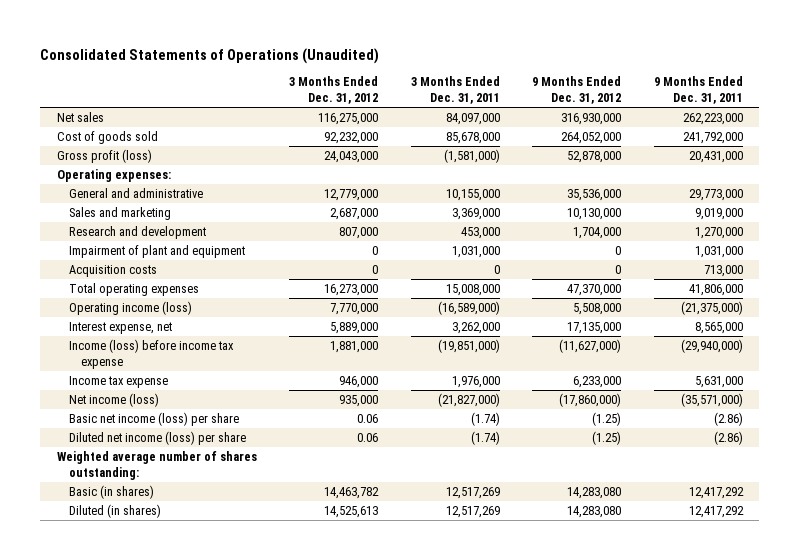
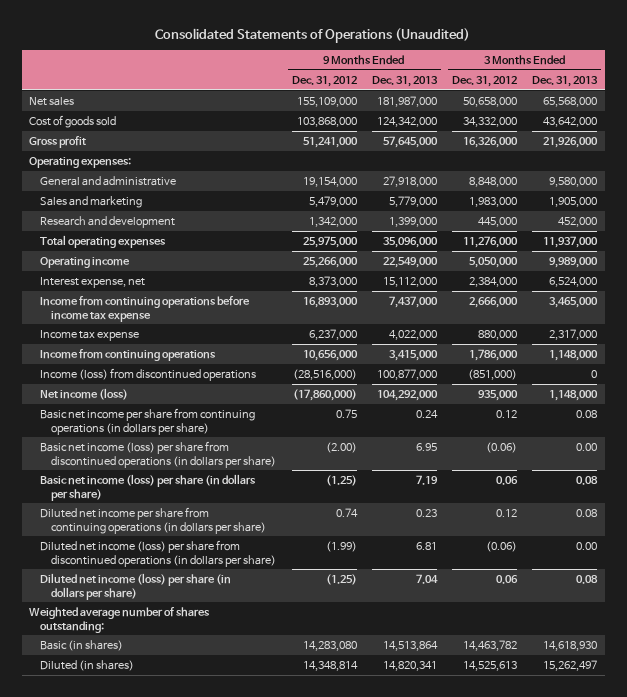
- | 3 Months Ended Dec. 31, 2012 | 3 Months Ended Dec. 31, 2011 | 9 Months Ended Dec. 31, 2012 | 9 Months Ended Dec. 31, 2011
+ | 9 Months Ended Dec. 31, 2012 | 9 Months Ended Dec. 31, 2013 | 3 Months Ended Dec. 31, 2012 | 3 Months Ended Dec. 31, 2013
- Net sales | 116,275,000 | 84,097,000 | 316,930,000 | 262,223,000
- Cost of goods sold | 92,232,000 | 85,678,000 | 264,052,000 | 241,792,000
- Gross profit (loss) | 24,043,000 | (1,581,000) | 52,878,000 | 20,431,000
+ Net sales | 155,109,000 | 181,987,000 | 50,658,000 | 65,568,000
+ Cost of goods sold | 103,868,000 | 124,342,000 | 34,332,000 | 43,642,000
+ Gross profit | 51,241,000 | 57,645,000 | 16,326,000 | 21,926,000
- General and administrative | 12,779,000 | 10,155,000 | 35,536,000 | 29,773,000
- Sales and marketing | 2,687,000 | 3,369,000 | 10,130,000 | 9,019,000
- Research and development | 807,000 | 453,000 | 1,704,000 | 1,270,000
- Impairment of plant and equipment | 0 | 1,031,000 | 0 | 1,031,000
- Acquisition costs | 0 | 0 | 0 | 713,000
- Total operating expenses | 16,273,000 | 15,008,000 | 47,370,000 | 41,806,000
- Operating income (loss) | 7,770,000 | (16,589,000) | 5,508,000 | (21,375,000)
- Interest expense, net | 5,889,000 | 3,262,000 | 17,135,000 | 8,565,000
- Income (loss) before income tax expense | 1,881,000 | (19,851,000) | (11,627,000) | (29,940,000)
- Income tax expense | 946,000 | 1,976,000 | 6,233,000 | 5,631,000
+ General and administrative | 19,154,000 | 27,918,000 | 8,848,000 | 9,580,000
+ Sales and marketing | 5,479,000 | 5,779,000 | 1,983,000 | 1,905,000
+ Research and development | 1,342,000 | 1,399,000 | 445,000 | 452,000
+ Total operating expenses | 25,975,000 | 35,096,000 | 11,276,000 | 11,937,000
+ Operating income | 25,266,000 | 22,549,000 | 5,050,000 | 9,989,000
+ Interest expense, net | 8,373,000 | 15,112,000 | 2,384,000 | 6,524,000
+ Income from continuing operations before income tax expense | 16,893,000 | 7,437,000 | 2,666,000 | 3,465,000
+ Income tax expense | 6,237,000 | 4,022,000 | 880,000 | 2,317,000
+ Income from continuing operations | 10,656,000 | 3,415,000 | 1,786,000 | 1,148,000
+ Income (loss) from discontinued operations | (28,516,000) | 100,877,000 | (851,000) | 0
- Basic net income (loss) per share | 0.06 | (1.74) | (1.25) | (2.86)
- Diluted net income (loss) per share | 0.06 | (1.74) | (1.25) | (2.86)
+ Basic net income per share from continuing operations (in dollars per share) | 0.75 | 0.24 | 0.12 | 0.08
+ Basic net income (loss) per share from discontinued operations (in dollars per share) | (2.00) | 6.95 | (0.06) | 0.00
+ Basic net income (loss) per share (in dollars per share) | (1.25) | 7.19 | 0.06 | 0.08
+ Diluted net income per share from continuing operations (in dollars per share) | 0.74 | 0.23 | 0.12 | 0.08
+ Diluted net income (loss) per share from discontinued operations (in dollars per share) | (1.99) | 6.81 | (0.06) | 0.00
+ Diluted net income (loss) per share (in dollars per share) | (1.25) | 7.04 | 0.06 | 0.08
- Diluted (in shares) | 14,525,613 | 12,517,269 | 14,283,080 | 12,417,292
+ Diluted (in shares) | 14,348,814 | 14,820,341 | 14,525,613 | 15,262,497

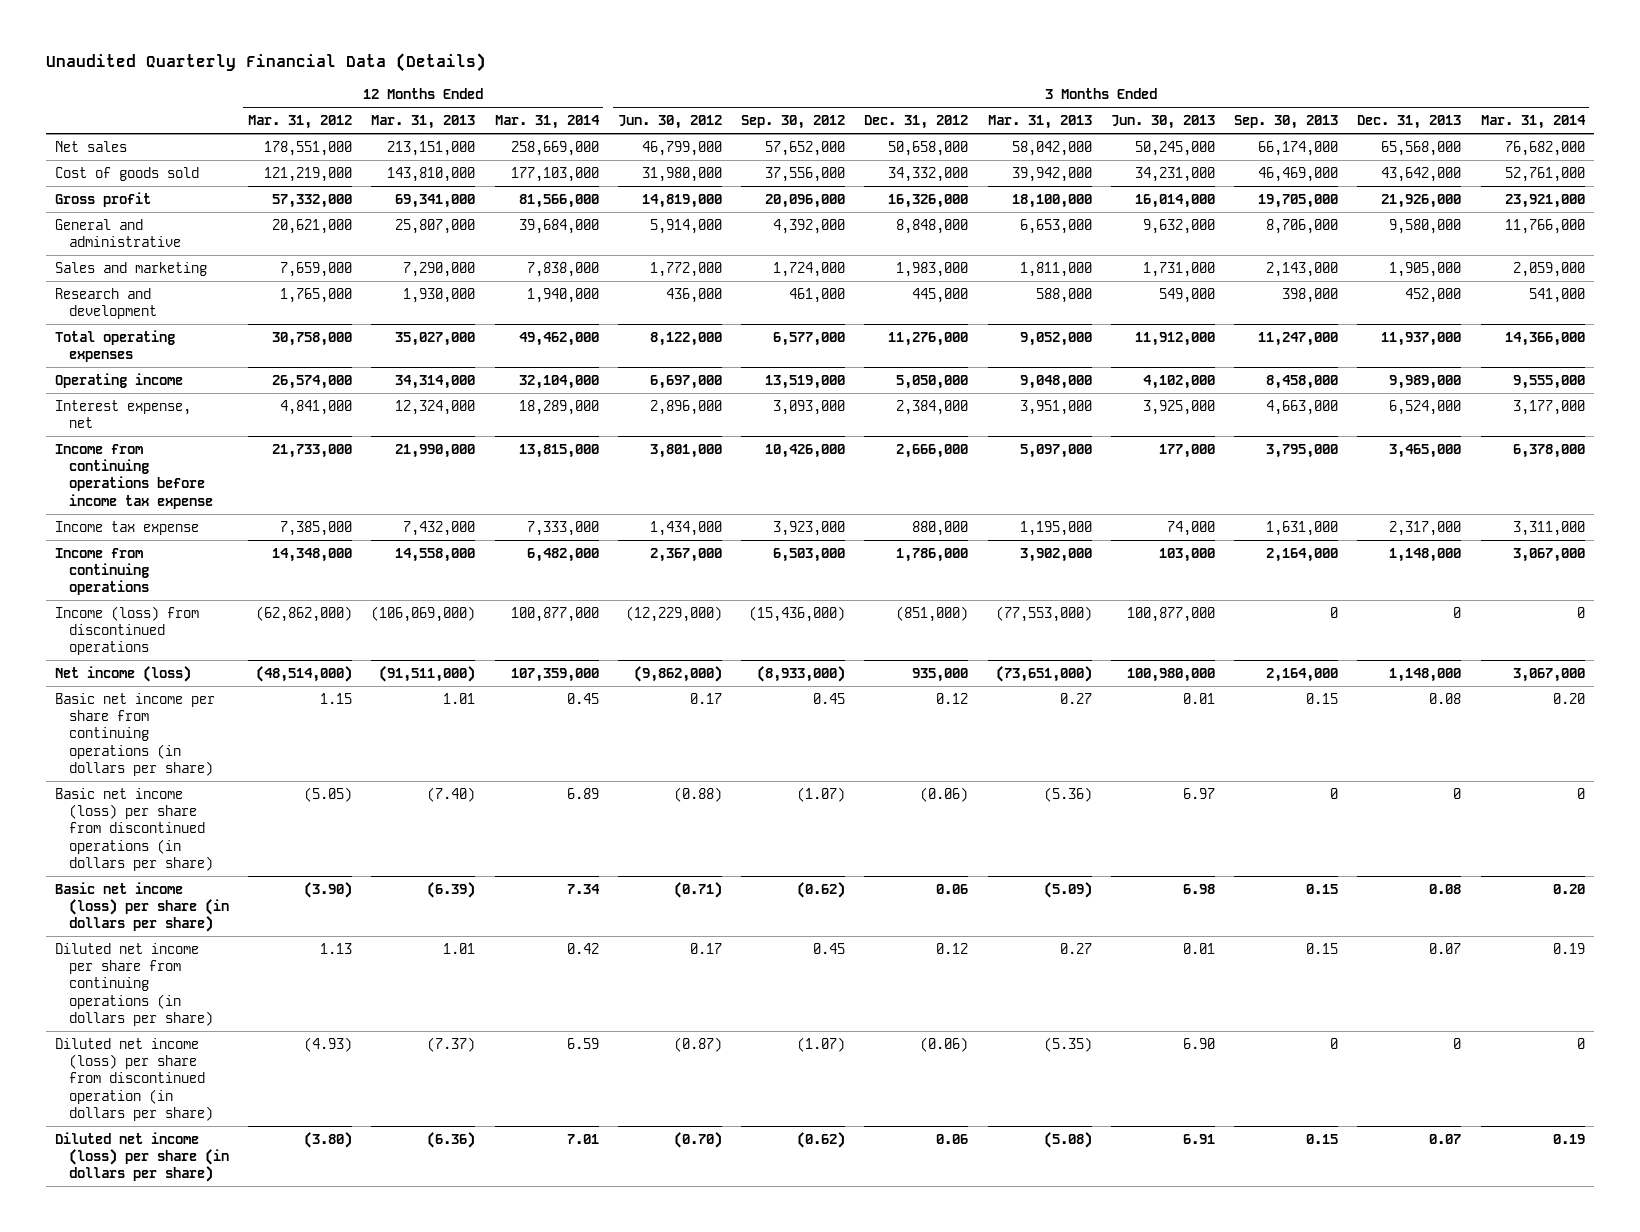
- Consolidated Statements of Operations (Unaudited)
+ Unaudited Quarterly Financial Data (Details)
- | 9 Months Ended Dec. 31, 2012 | 9 Months Ended Dec. 31, 2013 | 3 Months Ended Dec. 31, 2012 | 3 Months Ended Dec. 31, 2013
+ | 12 Months Ended Mar. 31, 2012 | 12 Months Ended Mar. 31, 2013 | 12 Months Ended Mar. 31, 2014 | 3 Months Ended Jun. 30, 2012 | 3 Months Ended Sep. 30, 2012 | 3 Months Ended Dec. 31, 2012 | 3 Months Ended Mar. 31, 2013 | 3 Months Ended Jun. 30, 2013 | 3 Months Ended Sep. 30, 2013 | 3 Months Ended Dec. 31, 2013 | 3 Months Ended Mar. 31, 2014
- Operating expenses:
- Basic net income (loss) per share from discontinued operations (in dollars per share) | (2.00) | 6.95 | (0.06) | 0.00
+ Basic net income (loss) per share from discontinued operations (in dollars per share) | (5.05) | (7.40) | 6.89 | (0.88) | (1.07) | (0.06) | (5.36) | 6.97 | 0 | 0 | 0
- Diluted net income per share from continuing operations (in dollars per share) | 0.74 | 0.23 | 0.12 | 0.08
- Diluted net income (loss) per share from discontinued operations (in dollars per share) | (1.99) | 6.81 | (0.06) | 0.00
- Diluted net income (loss) per share (in dollars per share) | (1.25) | 7.04 | 0.06 | 0.08
- Weighted average number of shares outstanding:
- Basic (in shares) | 14,283,080 | 14,513,864 | 14,463,782 | 14,618,930
- Diluted (in shares) | 14,348,814 | 14,820,341 | 14,525,613 | 15,262,497
+ Diluted net income per share from continuing operations (in dollars per share) | 1.13 | 1.01 | 0.42 | 0.17 | 0.45 | 0.12 | 0.27 | 0.01 | 0.15 | 0.07 | 0.19
+ Diluted net income (loss) per share from discontinued operation (in dollars per share) | (4.93) | (7.37) | 6.59 | (0.87) | (1.07) | (0.06) | (5.35) | 6.90 | 0 | 0 | 0
+ Diluted net income (loss) per share (in dollars per share) | (3.80) | (6.36) | 7.01 | (0.70) | (0.62) | 0.06 | (5.08) | 6.91 | 0.15 | 0.07 | 0.19

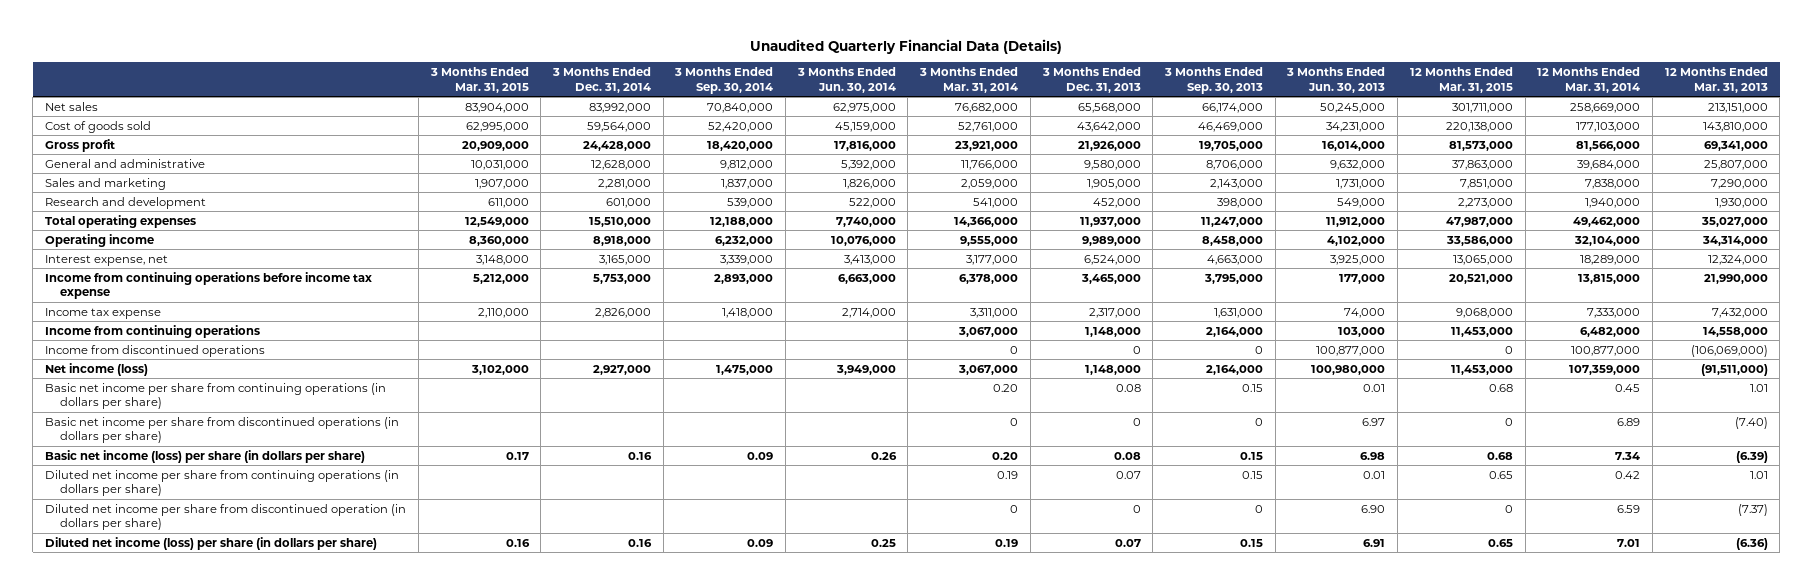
- | 12 Months Ended Mar. 31, 2012 | 12 Months Ended Mar. 31, 2013 | 12 Months Ended Mar. 31, 2014 | 3 Months Ended Jun. 30, 2012 | 3 Months Ended Sep. 30, 2012 | 3 Months Ended Dec. 31, 2012 | 3 Months Ended Mar. 31, 2013 | 3 Months Ended Jun. 30, 2013 | 3 Months Ended Sep. 30, 2013 | 3 Months Ended Dec. 31, 2013 | 3 Months Ended Mar. 31, 2014
+ | 3 Months Ended Mar. 31, 2015 | 3 Months Ended Dec. 31, 2014 | 3 Months Ended Sep. 30, 2014 | 3 Months Ended Jun. 30, 2014 | 3 Months Ended Mar. 31, 2014 | 3 Months Ended Dec. 31, 2013 | 3 Months Ended Sep. 30, 2013 | 3 Months Ended Jun. 30, 2013 | 12 Months Ended Mar. 31, 2015 | 12 Months Ended Mar. 31, 2014 | 12 Months Ended Mar. 31, 2013
- Income (loss) from discontinued operations | (62,862,000) | (106,069,000) | 100,877,000 | (12,229,000) | (15,436,000) | (851,000) | (77,553,000) | 100,877,000 | 0 | 0 | 0
+ Income from discontinued operations | | | | | 0 | 0 | 0 | 100,877,000 | 0 | 100,877,000 | (106,069,000)
- Basic net income (loss) per share from discontinued operations (in dollars per share) | (5.05) | (7.40) | 6.89 | (0.88) | (1.07) | (0.06) | (5.36) | 6.97 | 0 | 0 | 0
+ Basic net income per share from discontinued operations (in dollars per share) | | | | | 0 | 0 | 0 | 6.97 | 0 | 6.89 | (7.40)
- Diluted net income (loss) per share from discontinued operation (in dollars per share) | (4.93) | (7.37) | 6.59 | (0.87) | (1.07) | (0.06) | (5.35) | 6.90 | 0 | 0 | 0
+ Diluted net income per share from discontinued operation (in dollars per share) | | | | | 0 | 0 | 0 | 6.90 | 0 | 6.59 | (7.37)

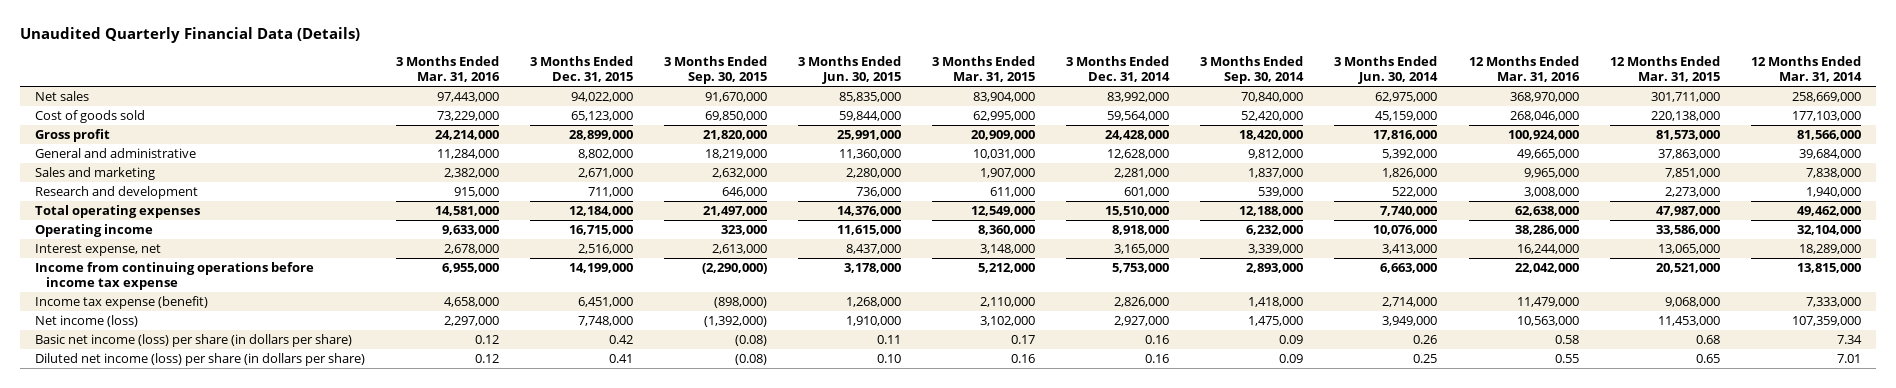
- | 3 Months Ended Mar. 31, 2015 | 3 Months Ended Dec. 31, 2014 | 3 Months Ended Sep. 30, 2014 | 3 Months Ended Jun. 30, 2014 | 3 Months Ended Mar. 31, 2014 | 3 Months Ended Dec. 31, 2013 | 3 Months Ended Sep. 30, 2013 | 3 Months Ended Jun. 30, 2013 | 12 Months Ended Mar. 31, 2015 | 12 Months Ended Mar. 31, 2014 | 12 Months Ended Mar. 31, 2013
+ | 3 Months Ended Mar. 31, 2016 | 3 Months Ended Dec. 31, 2015 | 3 Months Ended Sep. 30, 2015 | 3 Months Ended Jun. 30, 2015 | 3 Months Ended Mar. 31, 2015 | 3 Months Ended Dec. 31, 2014 | 3 Months Ended Sep. 30, 2014 | 3 Months Ended Jun. 30, 2014 | 12 Months Ended Mar. 31, 2016 | 12 Months Ended Mar. 31, 2015 | 12 Months Ended Mar. 31, 2014
- Income tax expense | 2,110,000 | 2,826,000 | 1,418,000 | 2,714,000 | 3,311,000 | 2,317,000 | 1,631,000 | 74,000 | 9,068,000 | 7,333,000 | 7,432,000
- Income from continuing operations | | | | | 3,067,000 | 1,148,000 | 2,164,000 | 103,000 | 11,453,000 | 6,482,000 | 14,558,000
- Income from discontinued operations | | | | | 0 | 0 | 0 | 100,877,000 | 0 | 100,877,000 | (106,069,000)
+ Income tax expense (benefit) | 4,658,000 | 6,451,000 | (898,000) | 1,268,000 | 2,110,000 | 2,826,000 | 1,418,000 | 2,714,000 | 11,479,000 | 9,068,000 | 7,333,000
- Basic net income per share from continuing operations (in dollars per share) | | | | | 0.20 | 0.08 | 0.15 | 0.01 | 0.68 | 0.45 | 1.01
- Basic net income per share from discontinued operations (in dollars per share) | | | | | 0 | 0 | 0 | 6.97 | 0 | 6.89 | (7.40)
- Diluted net income per share from continuing operations (in dollars per share) | | | | | 0.19 | 0.07 | 0.15 | 0.01 | 0.65 | 0.42 | 1.01
- Diluted net income per share from discontinued operation (in dollars per share) | | | | | 0 | 0 | 0 | 6.90 | 0 | 6.59 | (7.37)

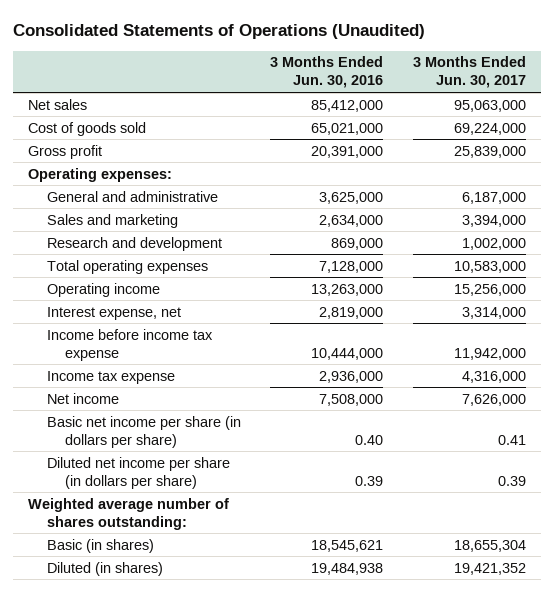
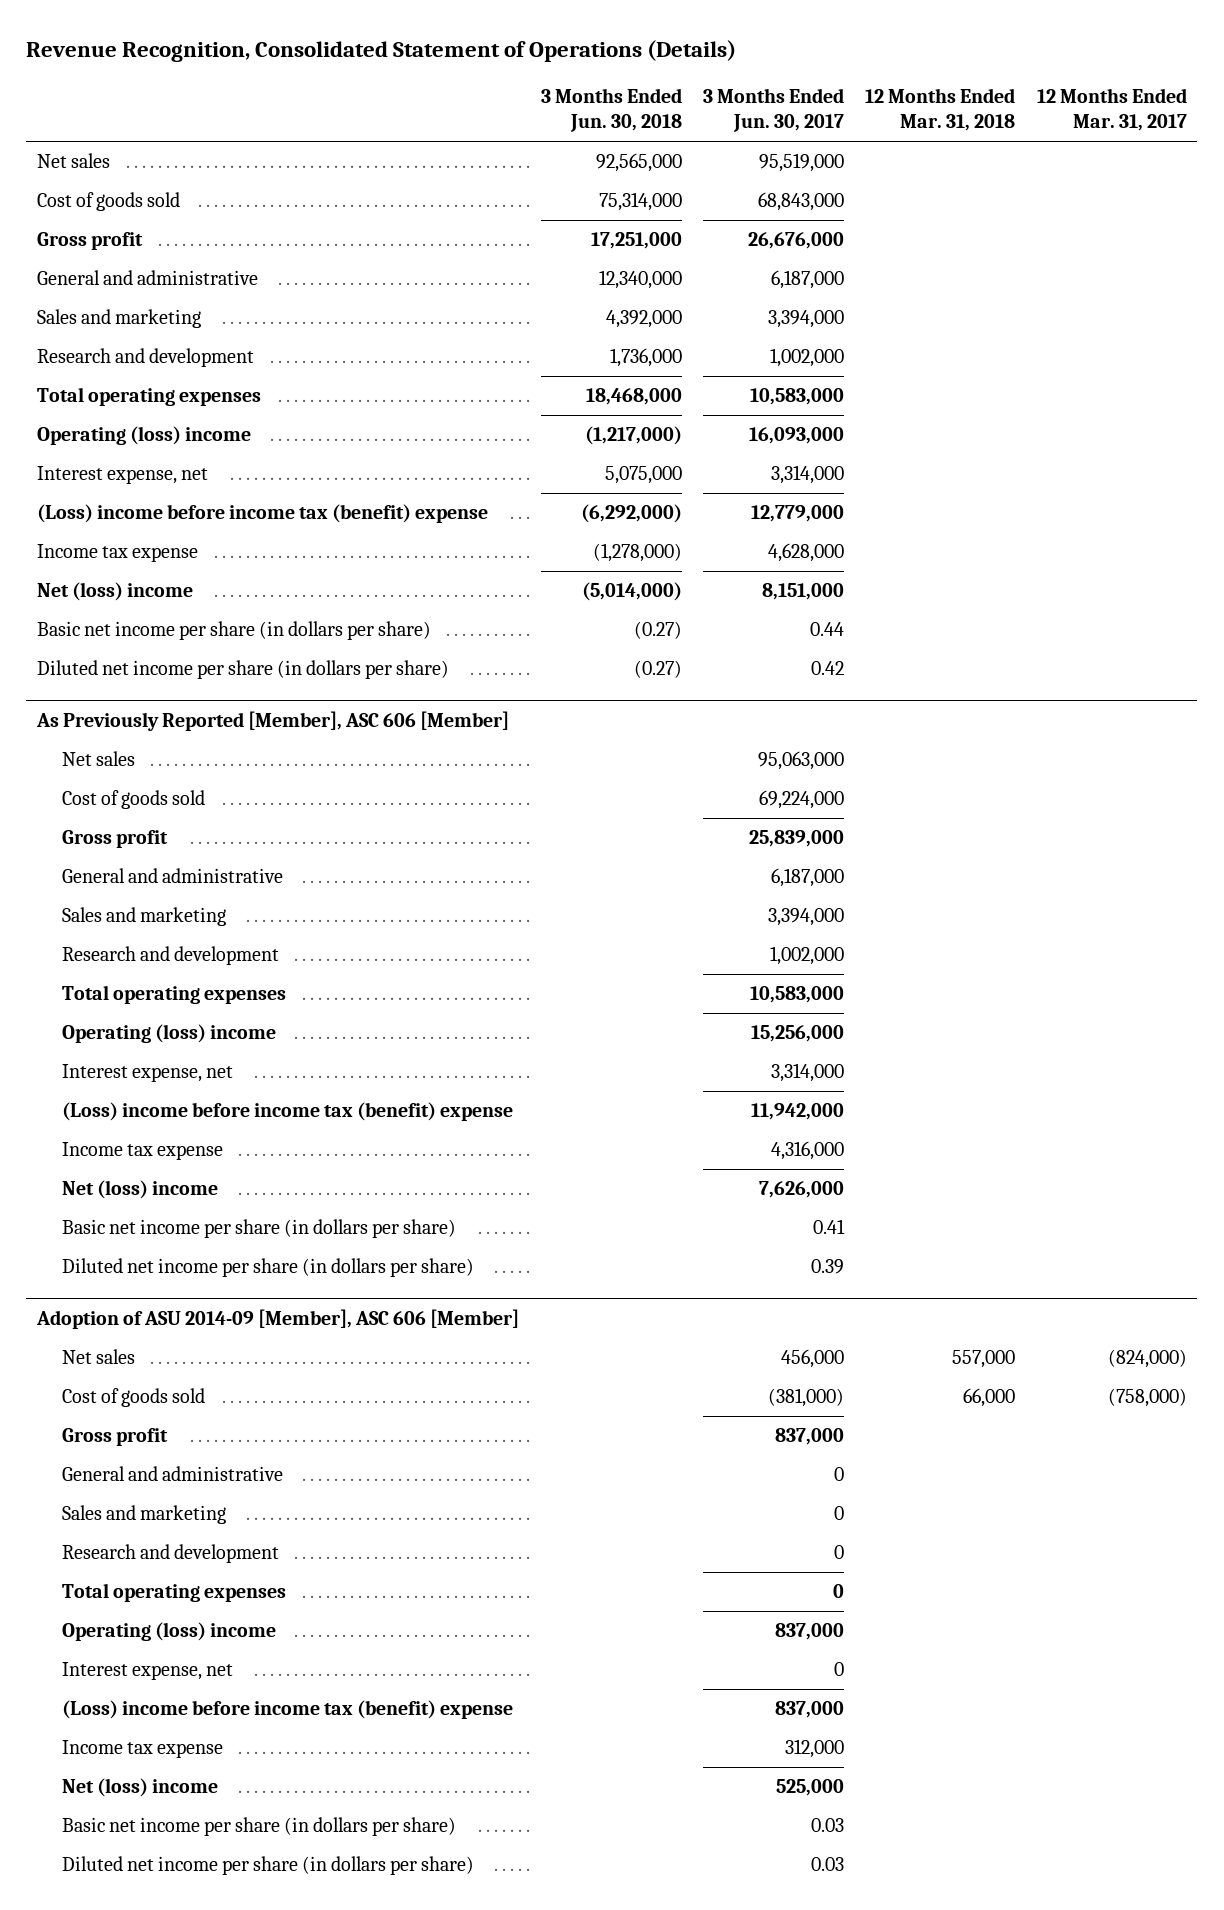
- Consolidated Statements of Operations (Unaudited)
+ Revenue Recognition, Consolidated Statement of Operations (Details)
- | 3 Months Ended Jun. 30, 2016 | 3 Months Ended Jun. 30, 2017
+ | 3 Months Ended Jun. 30, 2018 | 3 Months Ended Jun. 30, 2017 | 12 Months Ended Mar. 31, 2018 | 12 Months Ended Mar. 31, 2017
+ Net sales | 92,565,000 | 95,519,000 | |
+ Cost of goods sold | 75,314,000 | 68,843,000 | |
+ Gross profit | 17,251,000 | 26,676,000 | |
+ General and administrative | 12,340,000 | 6,187,000 | |
+ Sales and marketing | 4,392,000 | 3,394,000 | |
+ Research and development | 1,736,000 | 1,002,000 | |
+ Total operating expenses | 18,468,000 | 10,583,000 | |
+ Operating (loss) income | (1,217,000) | 16,093,000 | |
+ Interest expense, net | 5,075,000 | 3,314,000 | |
+ (Loss) income before income tax (benefit) expense | (6,292,000) | 12,779,000 | |
+ Income tax expense | (1,278,000) | 4,628,000 | |
+ Net (loss) income | (5,014,000) | 8,151,000 | |
+ Basic net income per share (in dollars per share) | (0.27) | 0.44 | |
+ Diluted net income per share (in dollars per share) | (0.27) | 0.42 | |
+ As Previously Reported [Member], ASC 606 [Member]
- Operating expenses:
- Operating income | 13,263,000 | 15,256,000
+ Operating (loss) income | | 15,256,000 | |
- Income before income tax expense | 10,444,000 | 11,942,000
+ (Loss) income before income tax (benefit) expense | | 11,942,000 | |
- Net income | 7,508,000 | 7,626,000
+ Net (loss) income | | 7,626,000 | |
- Weighted average number of shares outstanding:
- Basic (in shares) | 18,545,621 | 18,655,304
- Diluted (in shares) | 19,484,938 | 19,421,352
+ Adoption of ASU 2014-09 [Member], ASC 606 [Member]
+ Net sales | | 456,000 | 557,000 | (824,000)
+ Cost of goods sold | | (381,000) | 66,000 | (758,000)
+ Gross profit | | 837,000 | |
+ General and administrative | | 0 | |
+ Sales and marketing | | 0 | |
+ Research and development | | 0 | |
+ Total operating expenses | | 0 | |
+ Operating (loss) income | | 837,000 | |
+ Interest expense, net | | 0 | |
+ (Loss) income before income tax (benefit) expense | | 837,000 | |
+ Income tax expense | | 312,000 | |
+ Net (loss) income | | 525,000 | |
+ Basic net income per share (in dollars per share) | | 0.03 | |
+ Diluted net income per share (in dollars per share) | | 0.03 | |

